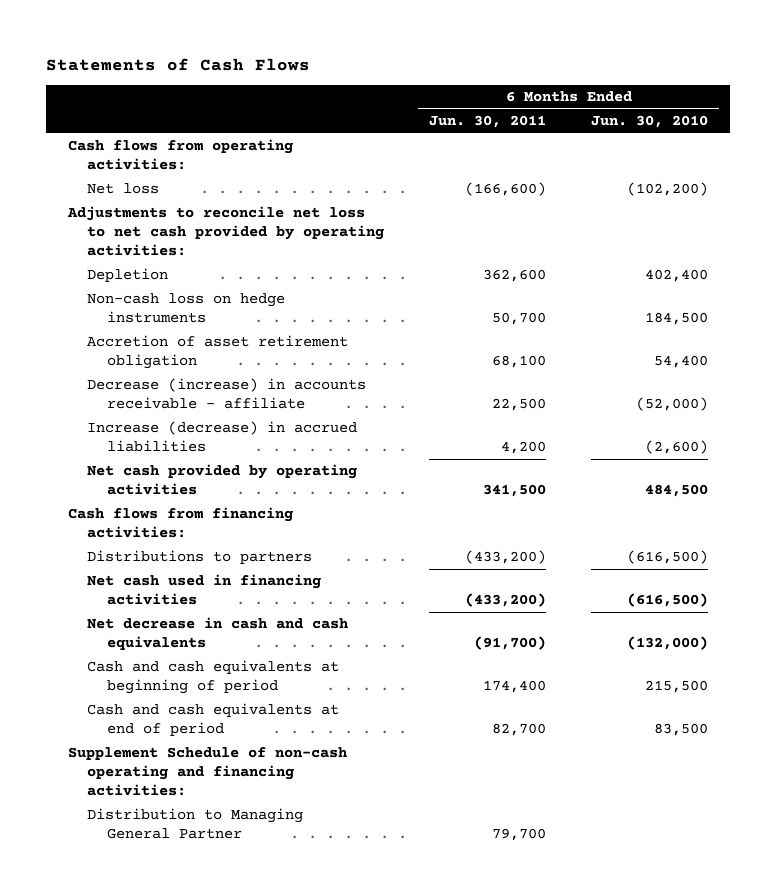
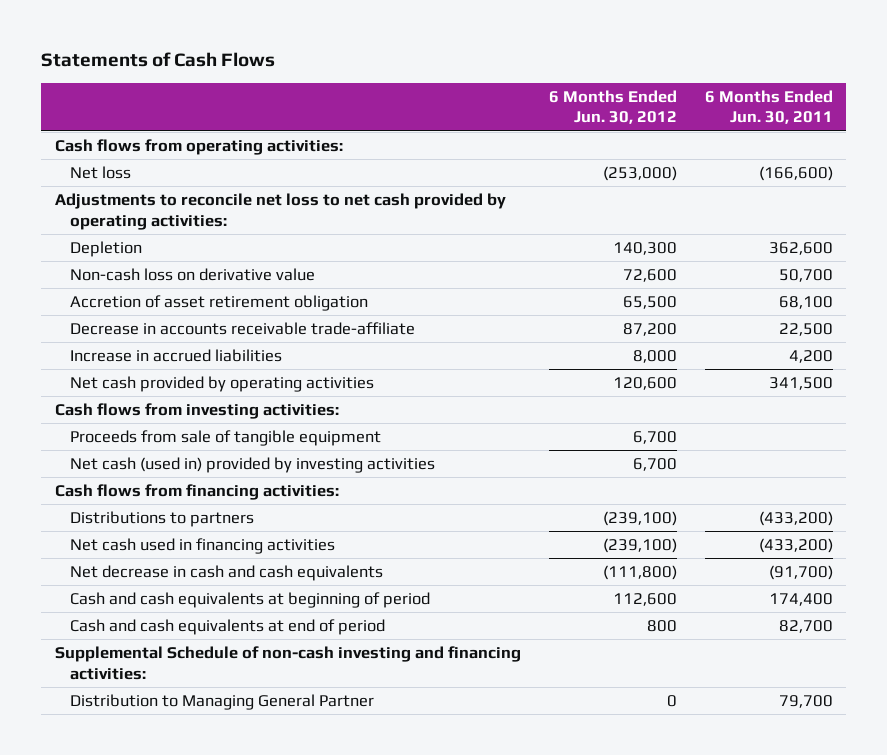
- | 6 Months Ended Jun. 30, 2011 | 6 Months Ended Jun. 30, 2010
+ | 6 Months Ended Jun. 30, 2012 | 6 Months Ended Jun. 30, 2011
- Non-cash loss on hedge instruments | 50,700 | 184,500
+ Non-cash loss on derivative value | 72,600 | 50,700
- Decrease (increase) in accounts receivable - affiliate | 22,500 | (52,000)
- Increase (decrease) in accrued liabilities | 4,200 | (2,600)
+ Decrease in accounts receivable trade-affiliate | 87,200 | 22,500
+ Increase in accrued liabilities | 8,000 | 4,200
+ Cash flows from investing activities:
+ Proceeds from sale of tangible equipment | 6,700 |
+ Net cash (used in) provided by investing activities | 6,700 |
- Supplement Schedule of non-cash operating and financing activities:
+ Supplemental Schedule of non-cash investing and financing activities:

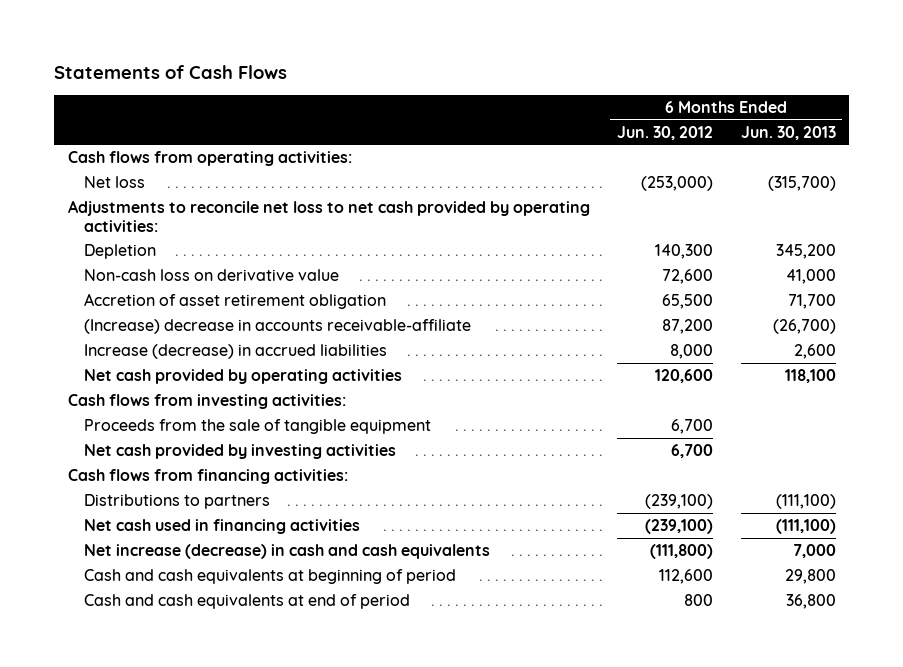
- | 6 Months Ended Jun. 30, 2012 | 6 Months Ended Jun. 30, 2011
+ | 6 Months Ended Jun. 30, 2012 | 6 Months Ended Jun. 30, 2013
- Decrease in accounts receivable trade-affiliate | 87,200 | 22,500
- Increase in accrued liabilities | 8,000 | 4,200
+ (Increase) decrease in accounts receivable-affiliate | 87,200 | (26,700)
+ Increase (decrease) in accrued liabilities | 8,000 | 2,600
- Proceeds from sale of tangible equipment | 6,700 |
- Net cash (used in) provided by investing activities | 6,700 |
+ Proceeds from the sale of tangible equipment | 6,700 |
+ Net cash provided by investing activities | 6,700 |
- Net decrease in cash and cash equivalents | (111,800) | (91,700)
+ Net increase (decrease) in cash and cash equivalents | (111,800) | 7,000
- Supplemental Schedule of non-cash investing and financing activities:
- Distribution to Managing General Partner | 0 | 79,700

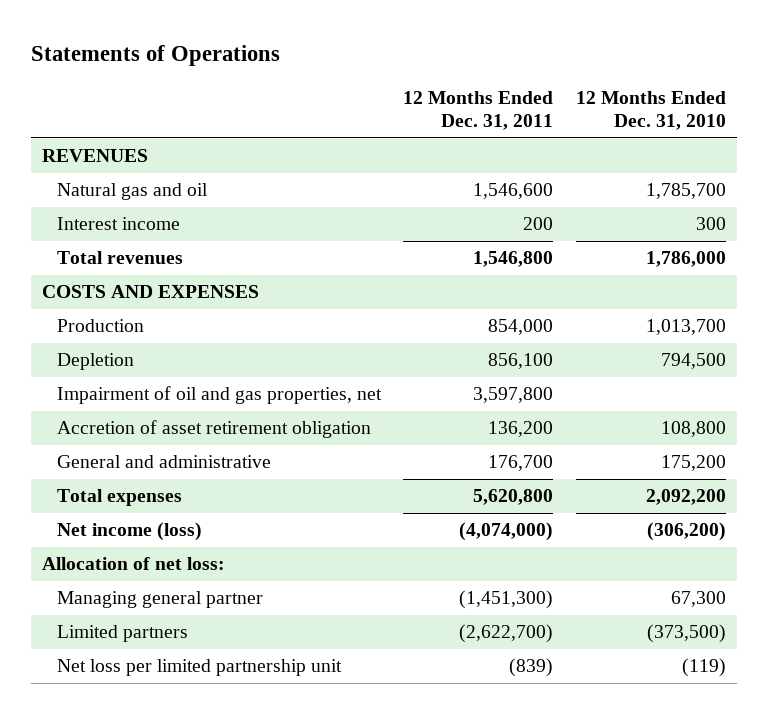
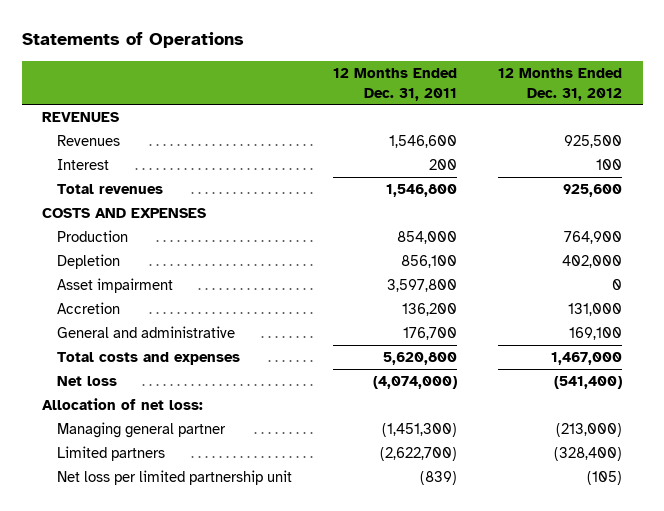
- | 12 Months Ended Dec. 31, 2011 | 12 Months Ended Dec. 31, 2010
+ | 12 Months Ended Dec. 31, 2011 | 12 Months Ended Dec. 31, 2012
- Natural gas and oil | 1,546,600 | 1,785,700
- Interest income | 200 | 300
+ Revenues | 1,546,600 | 925,500
+ Interest | 200 | 100
- Impairment of oil and gas properties, net | 3,597,800 |
- Accretion of asset retirement obligation | 136,200 | 108,800
+ Asset impairment | 3,597,800 | 0
+ Accretion | 136,200 | 131,000
- Total expenses | 5,620,800 | 2,092,200
- Net income (loss) | (4,074,000) | (306,200)
+ Total costs and expenses | 5,620,800 | 1,467,000
+ Net loss | (4,074,000) | (541,400)

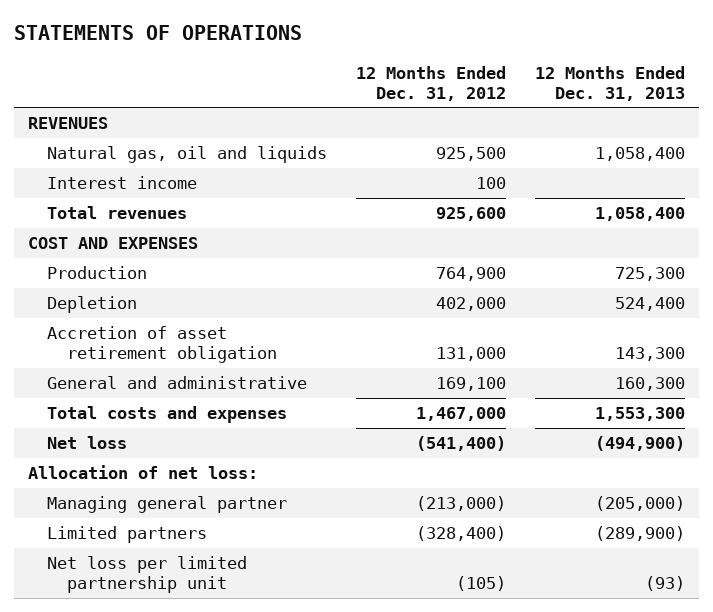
- Statements of Operations
+ STATEMENTS OF OPERATIONS
- | 12 Months Ended Dec. 31, 2011 | 12 Months Ended Dec. 31, 2012
+ | 12 Months Ended Dec. 31, 2012 | 12 Months Ended Dec. 31, 2013
- Revenues | 1,546,600 | 925,500
- Interest | 200 | 100
+ Natural gas, oil and liquids | 925,500 | 1,058,400
+ Interest income | 100 |
- COSTS AND EXPENSES
+ COST AND EXPENSES
- Asset impairment | 3,597,800 | 0
- Accretion | 136,200 | 131,000
+ Accretion of asset retirement obligation | 131,000 | 143,300

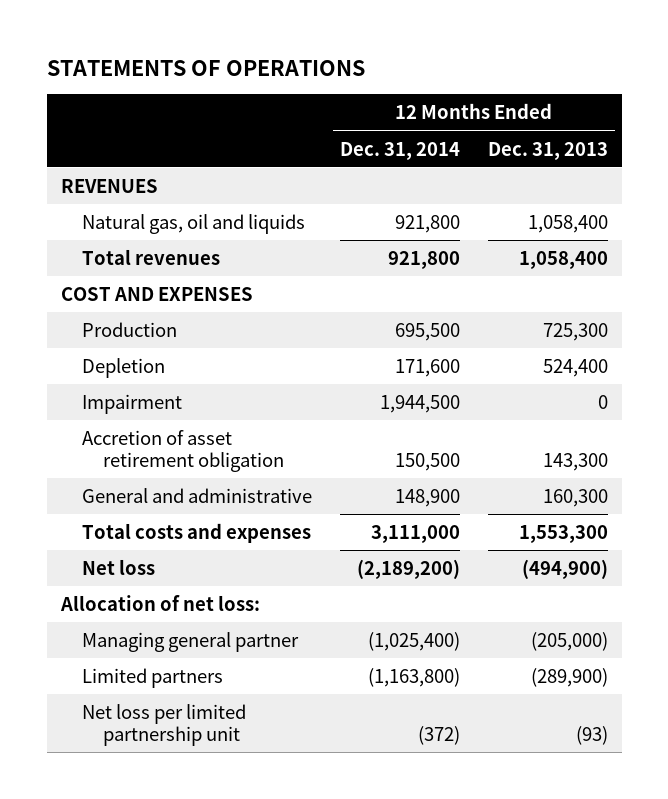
- | 12 Months Ended Dec. 31, 2012 | 12 Months Ended Dec. 31, 2013
+ | 12 Months Ended Dec. 31, 2014 | 12 Months Ended Dec. 31, 2013
- Interest income | 100 |
+ Impairment | 1,944,500 | 0

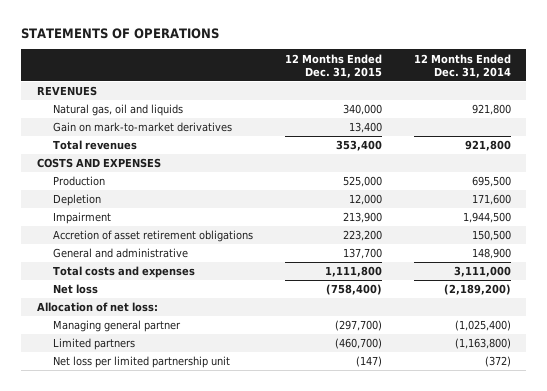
- | 12 Months Ended Dec. 31, 2014 | 12 Months Ended Dec. 31, 2013
+ | 12 Months Ended Dec. 31, 2015 | 12 Months Ended Dec. 31, 2014
+ Gain on mark-to-market derivatives | 13,400 |
- COST AND EXPENSES
+ COSTS AND EXPENSES
- Accretion of asset retirement obligation | 150,500 | 143,300
+ Accretion of asset retirement obligations | 223,200 | 150,500

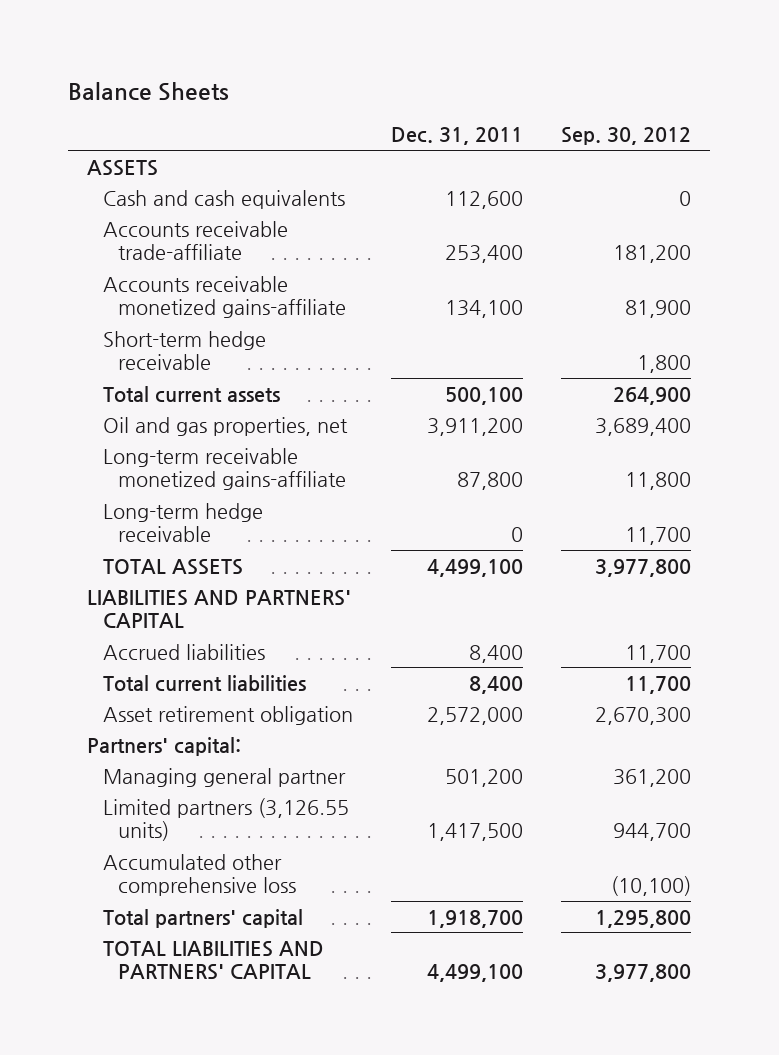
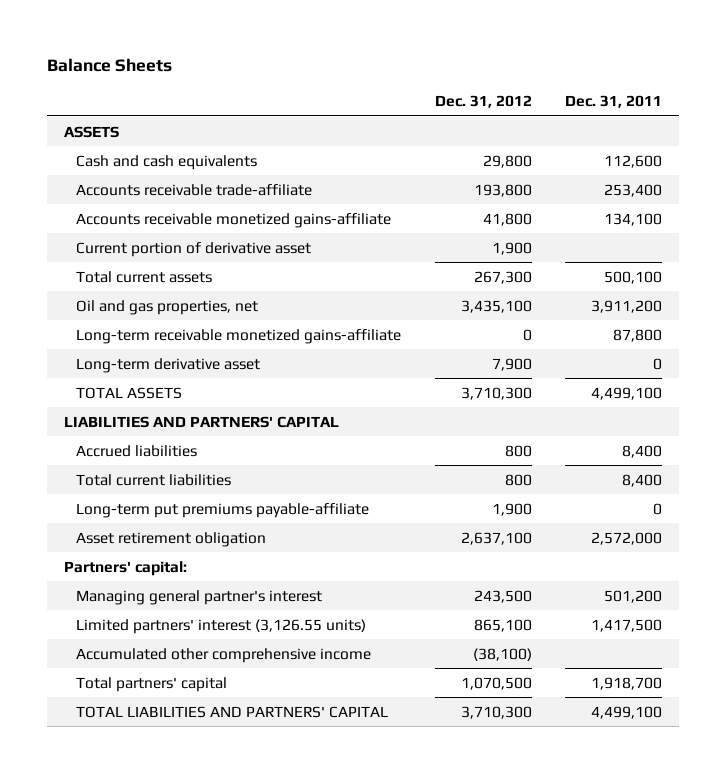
- | Dec. 31, 2011 | Sep. 30, 2012
+ | Dec. 31, 2012 | Dec. 31, 2011
- Short-term hedge receivable | | 1,800
+ Current portion of derivative asset | 1,900 |
- Long-term hedge receivable | 0 | 11,700
+ Long-term derivative asset | 7,900 | 0
+ Long-term put premiums payable-affiliate | 1,900 | 0
- Managing general partner | 501,200 | 361,200
- Limited partners (3,126.55 units) | 1,417,500 | 944,700
- Accumulated other comprehensive loss | | (10,100)
+ Managing general partner's interest | 243,500 | 501,200
+ Limited partners' interest (3,126.55 units) | 865,100 | 1,417,500
+ Accumulated other comprehensive income | (38,100) |

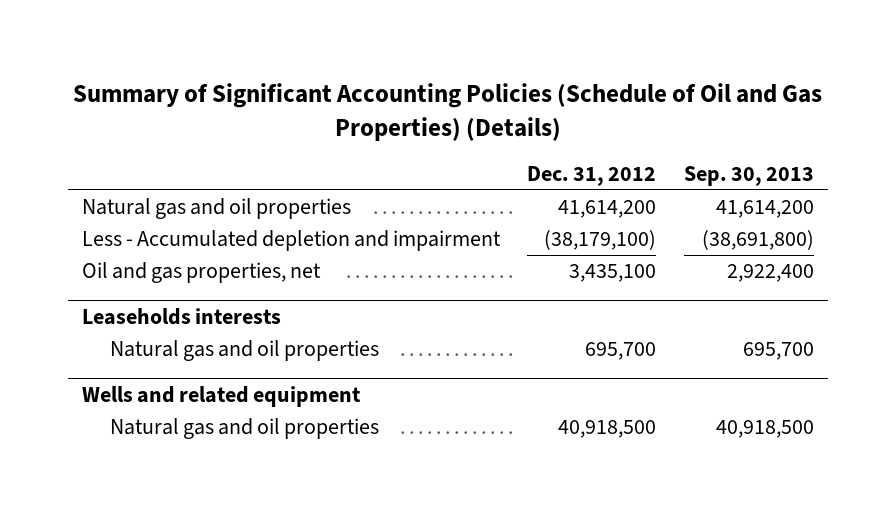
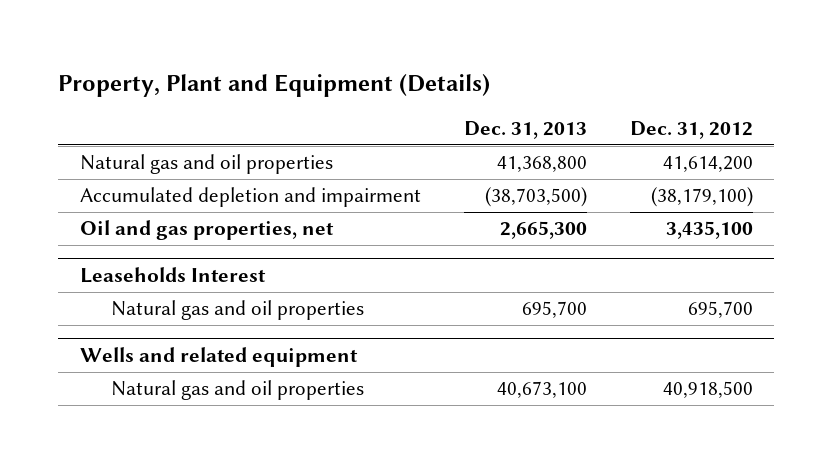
- Summary of Significant Accounting Policies (Schedule of Oil and Gas Properties) (Details)
+ Property, Plant and Equipment (Details)
- | Dec. 31, 2012 | Sep. 30, 2013
+ | Dec. 31, 2013 | Dec. 31, 2012
- Less - Accumulated depletion and impairment | (38,179,100) | (38,691,800)
+ Accumulated depletion and impairment | (38,703,500) | (38,179,100)
- Leaseholds interests
+ Leaseholds Interest

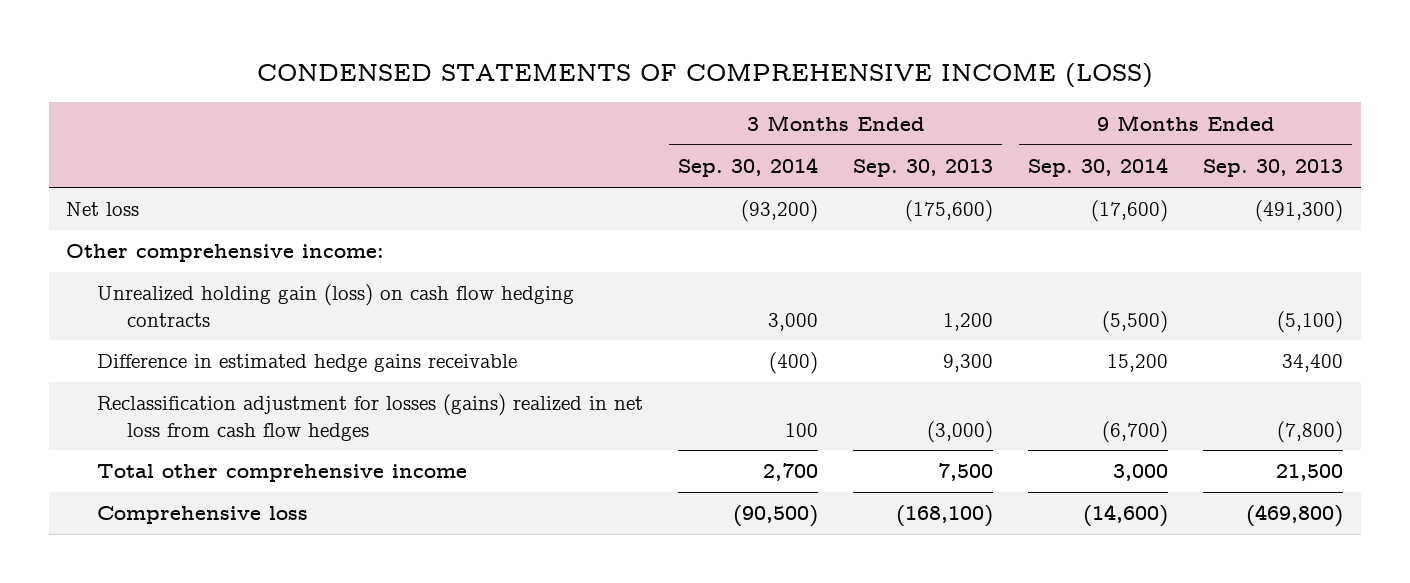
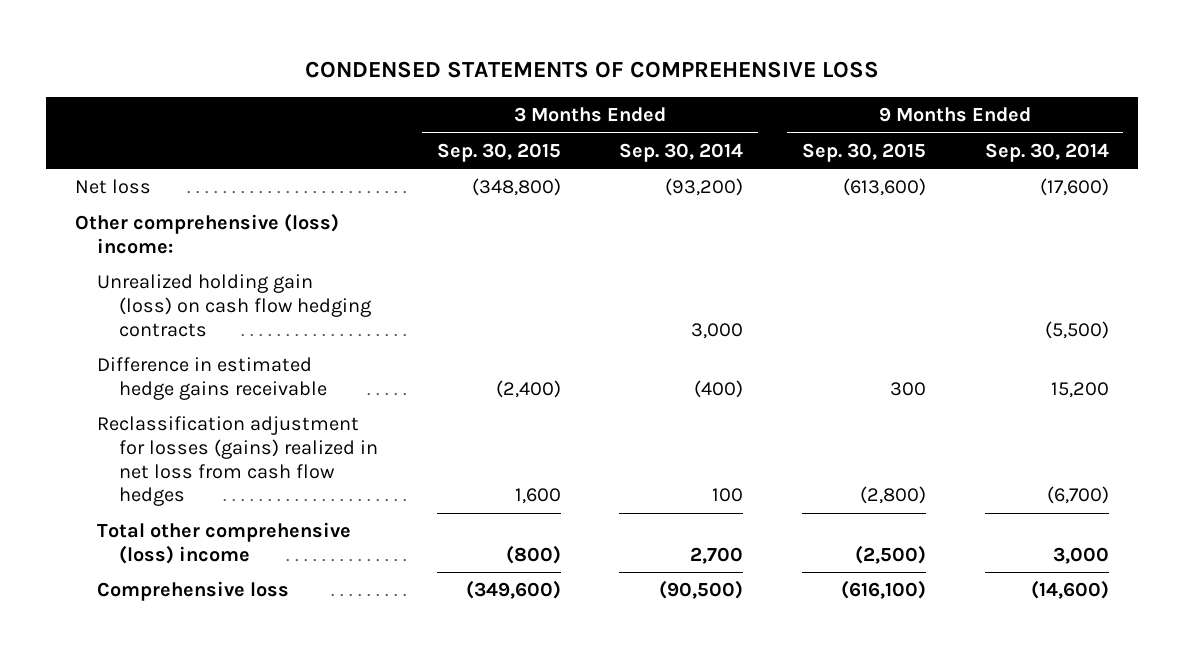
- CONDENSED STATEMENTS OF COMPREHENSIVE INCOME (LOSS)
+ CONDENSED STATEMENTS OF COMPREHENSIVE LOSS
- | 3 Months Ended Sep. 30, 2014 | 3 Months Ended Sep. 30, 2013 | 9 Months Ended Sep. 30, 2014 | 9 Months Ended Sep. 30, 2013
+ | 3 Months Ended Sep. 30, 2015 | 3 Months Ended Sep. 30, 2014 | 9 Months Ended Sep. 30, 2015 | 9 Months Ended Sep. 30, 2014
- Other comprehensive income:
+ Other comprehensive (loss) income:
- Total other comprehensive income | 2,700 | 7,500 | 3,000 | 21,500
+ Total other comprehensive (loss) income | (800) | 2,700 | (2,500) | 3,000

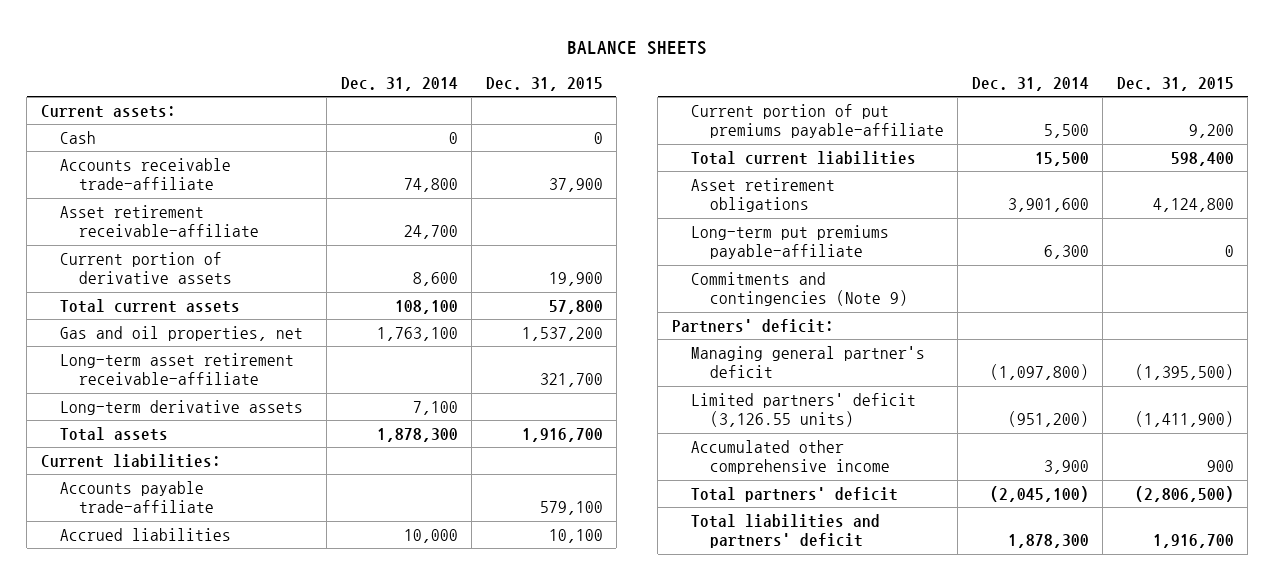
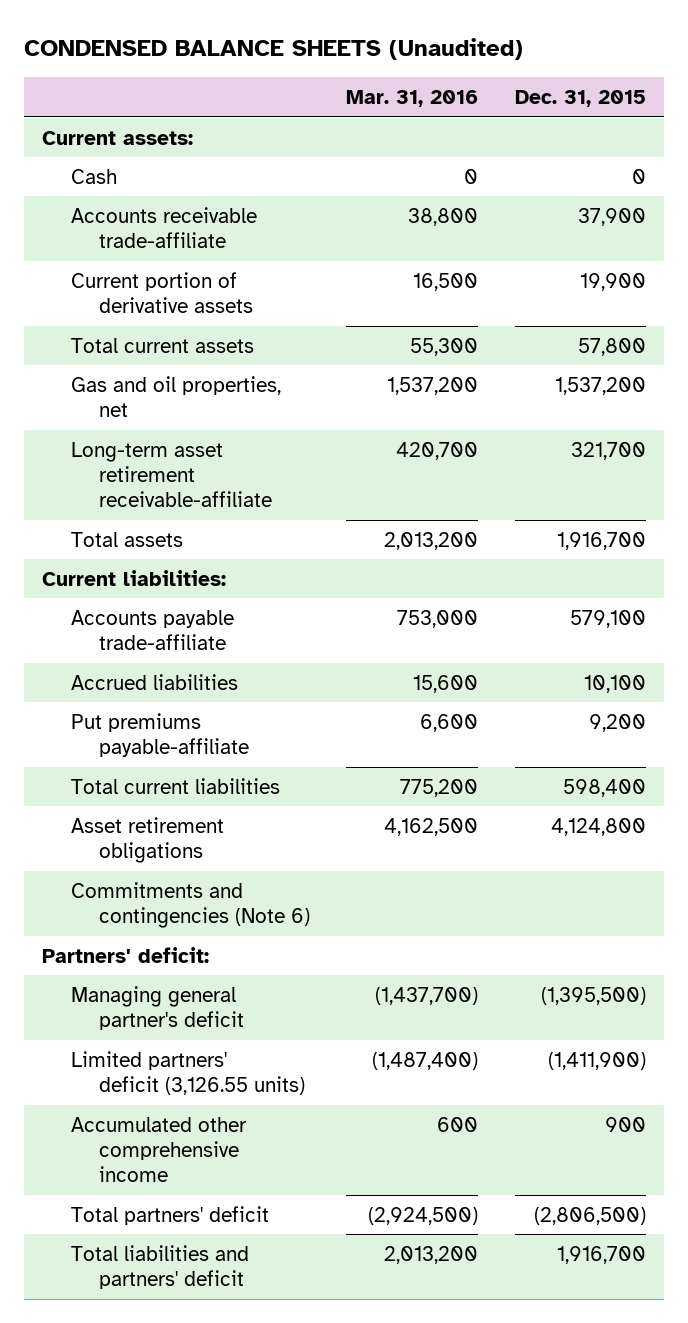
- BALANCE SHEETS
+ CONDENSED BALANCE SHEETS (Unaudited)
- | Dec. 31, 2014 | Dec. 31, 2015
+ | Mar. 31, 2016 | Dec. 31, 2015
- Asset retirement receivable-affiliate | 24,700 |
- Long-term derivative assets | 7,100 |
- Current portion of put premiums payable-affiliate | 5,500 | 9,200
+ Put premiums payable-affiliate | 6,600 | 9,200
- Long-term put premiums payable-affiliate | 6,300 | 0
- Commitments and contingencies (Note 9)
+ Commitments and contingencies (Note 6)

